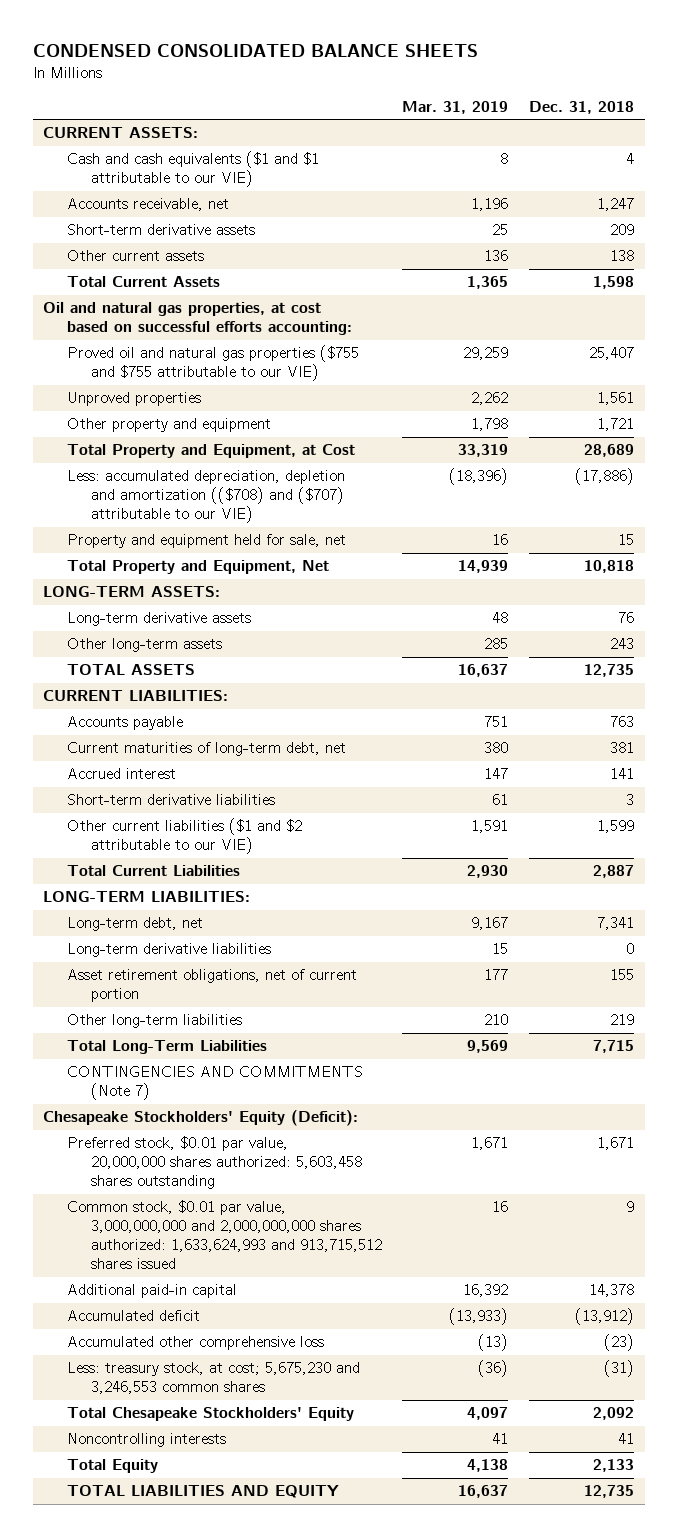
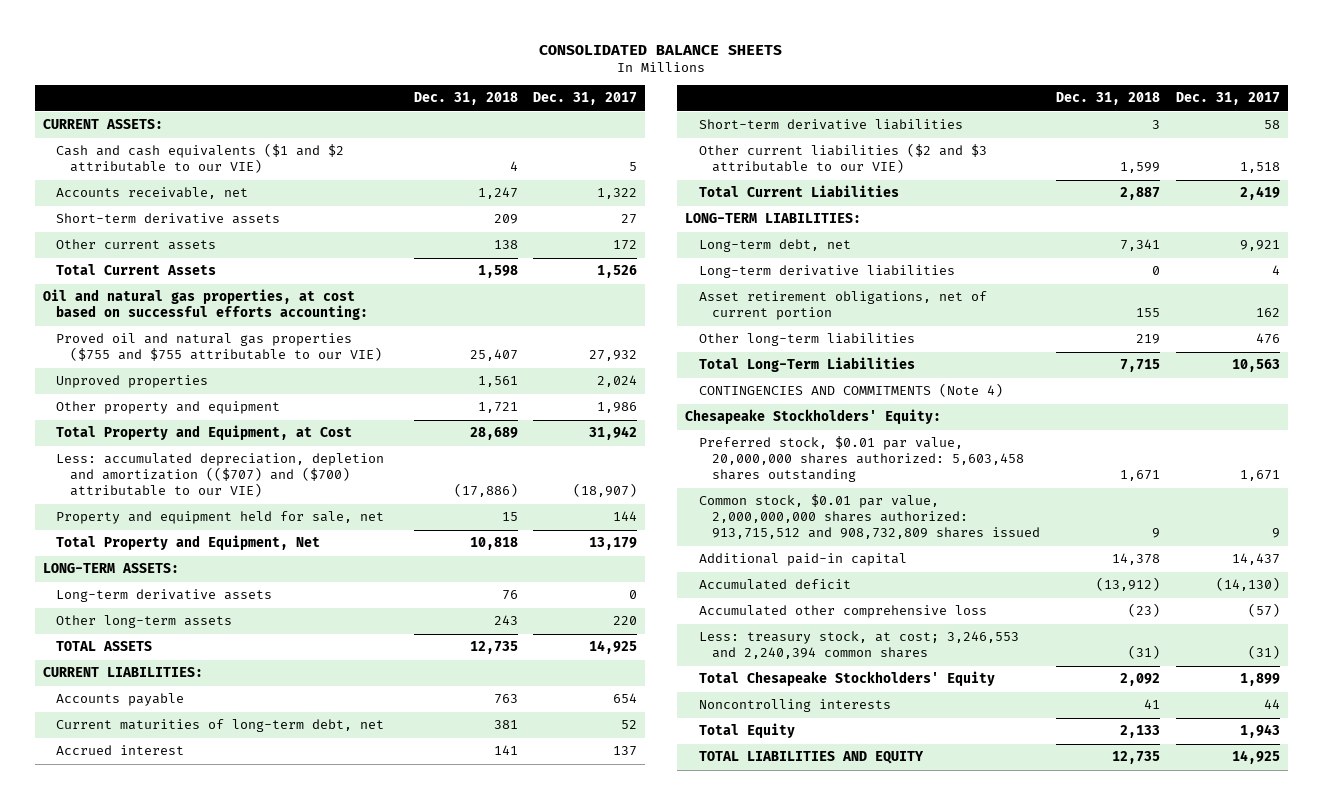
- CONDENSED CONSOLIDATED BALANCE SHEETS
+ CONSOLIDATED BALANCE SHEETS
- | Mar. 31, 2019 | Dec. 31, 2018
+ | Dec. 31, 2018 | Dec. 31, 2017
- Cash and cash equivalents ($1 and $1 attributable to our VIE) | 8 | 4
+ Cash and cash equivalents ($1 and $2 attributable to our VIE) | 4 | 5
- Less: accumulated depreciation, depletion and amortization (($708) and ($707) attributable to our VIE) | (18,396) | (17,886)
+ Less: accumulated depreciation, depletion and amortization (($707) and ($700) attributable to our VIE) | (17,886) | (18,907)
- Other current liabilities ($1 and $2 attributable to our VIE) | 1,591 | 1,599
+ Other current liabilities ($2 and $3 attributable to our VIE) | 1,599 | 1,518
- CONTINGENCIES AND COMMITMENTS (Note 7)
- Chesapeake Stockholders' Equity (Deficit):
+ CONTINGENCIES AND COMMITMENTS (Note 4)
+ Chesapeake Stockholders' Equity:
- Common stock, $0.01 par value, 3,000,000,000 and 2,000,000,000 shares authorized: 1,633,624,993 and 913,715,512 shares issued | 16 | 9
+ Common stock, $0.01 par value, 2,000,000,000 shares authorized: 913,715,512 and 908,732,809 shares issued | 9 | 9
- Less: treasury stock, at cost; 5,675,230 and 3,246,553 common shares | (36) | (31)
+ Less: treasury stock, at cost; 3,246,553 and 2,240,394 common shares | (31) | (31)

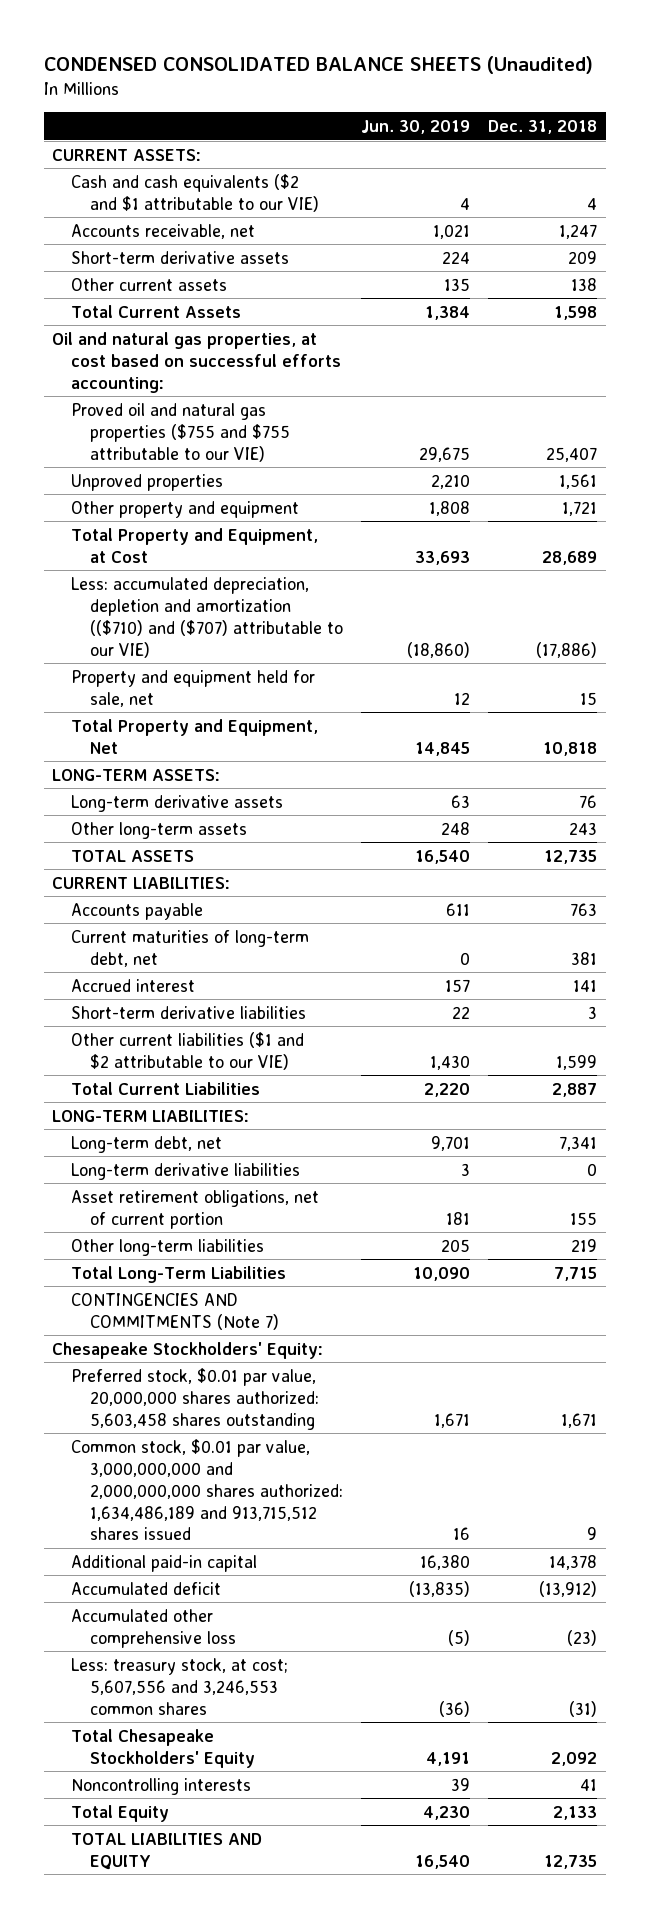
- CONSOLIDATED BALANCE SHEETS
+ CONDENSED CONSOLIDATED BALANCE SHEETS (Unaudited)
- | Dec. 31, 2018 | Dec. 31, 2017
+ | Jun. 30, 2019 | Dec. 31, 2018
- Cash and cash equivalents ($1 and $2 attributable to our VIE) | 4 | 5
+ Cash and cash equivalents ($2 and $1 attributable to our VIE) | 4 | 4
- Less: accumulated depreciation, depletion and amortization (($707) and ($700) attributable to our VIE) | (17,886) | (18,907)
+ Less: accumulated depreciation, depletion and amortization (($710) and ($707) attributable to our VIE) | (18,860) | (17,886)
- Other current liabilities ($2 and $3 attributable to our VIE) | 1,599 | 1,518
+ Other current liabilities ($1 and $2 attributable to our VIE) | 1,430 | 1,599
- CONTINGENCIES AND COMMITMENTS (Note 4)
+ CONTINGENCIES AND COMMITMENTS (Note 7)
- Common stock, $0.01 par value, 2,000,000,000 shares authorized: 913,715,512 and 908,732,809 shares issued | 9 | 9
+ Common stock, $0.01 par value, 3,000,000,000 and 2,000,000,000 shares authorized: 1,634,486,189 and 913,715,512 shares issued | 16 | 9
- Less: treasury stock, at cost; 3,246,553 and 2,240,394 common shares | (31) | (31)
+ Less: treasury stock, at cost; 5,607,556 and 3,246,553 common shares | (36) | (31)

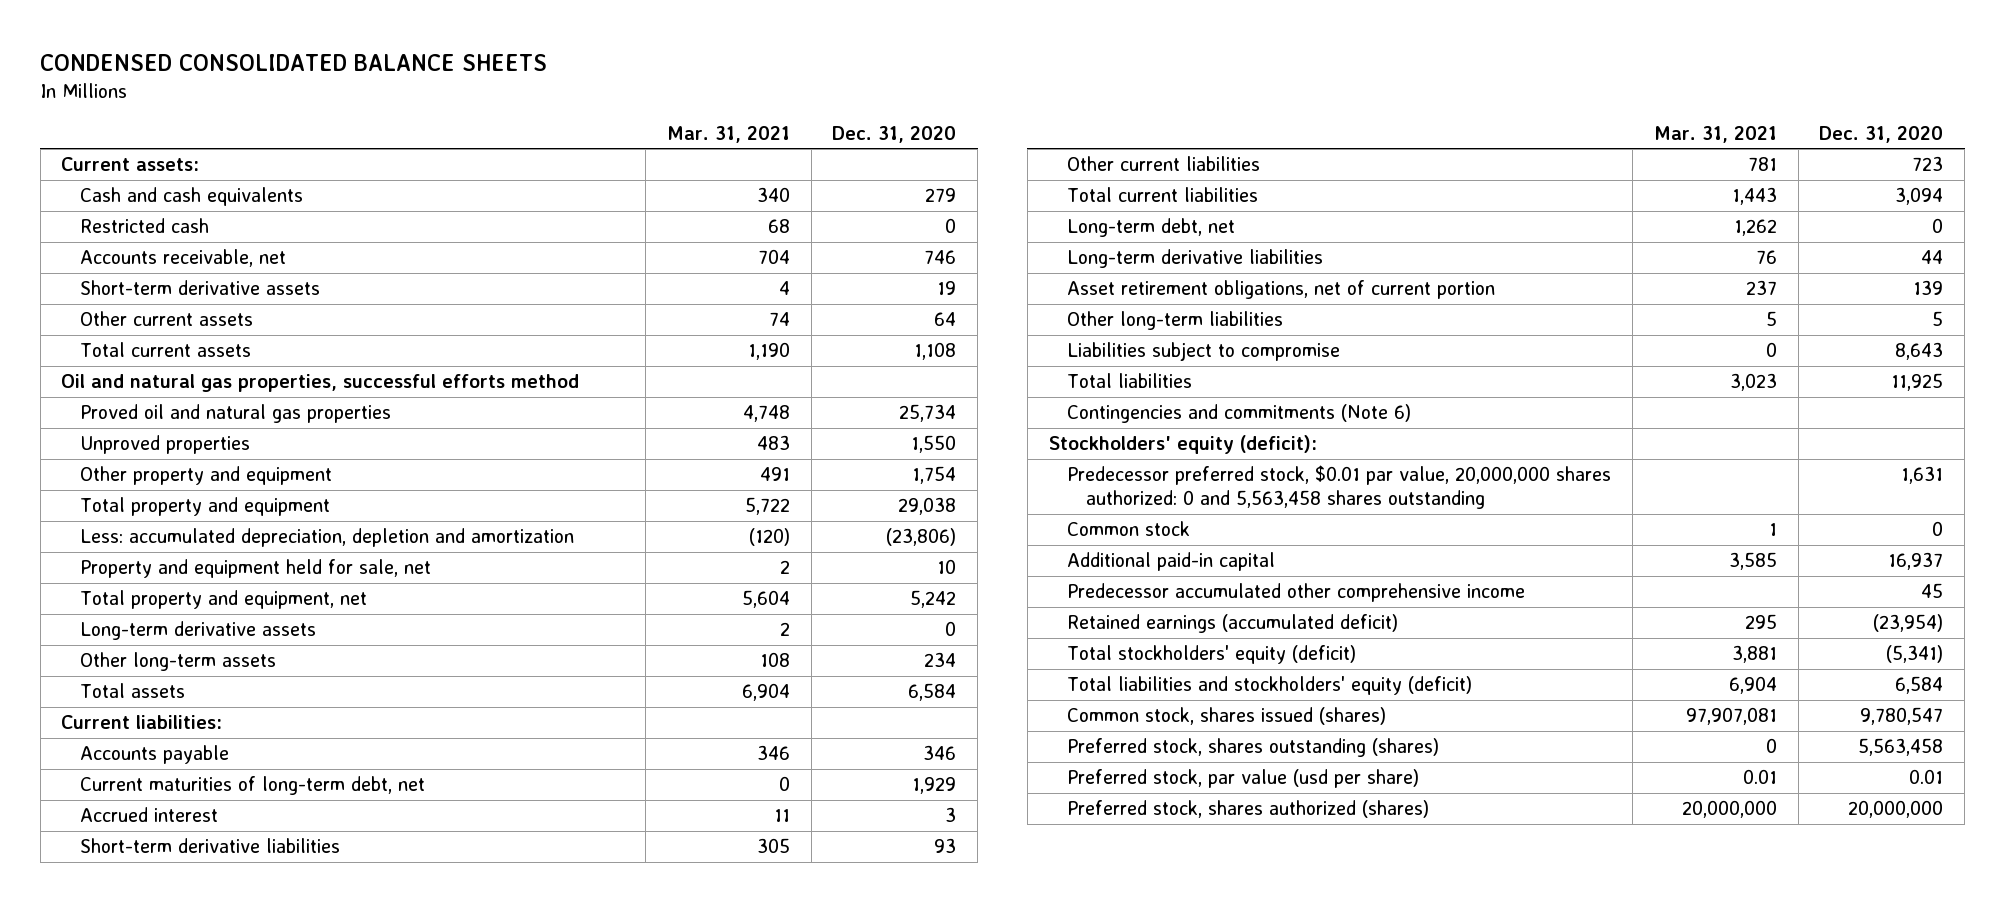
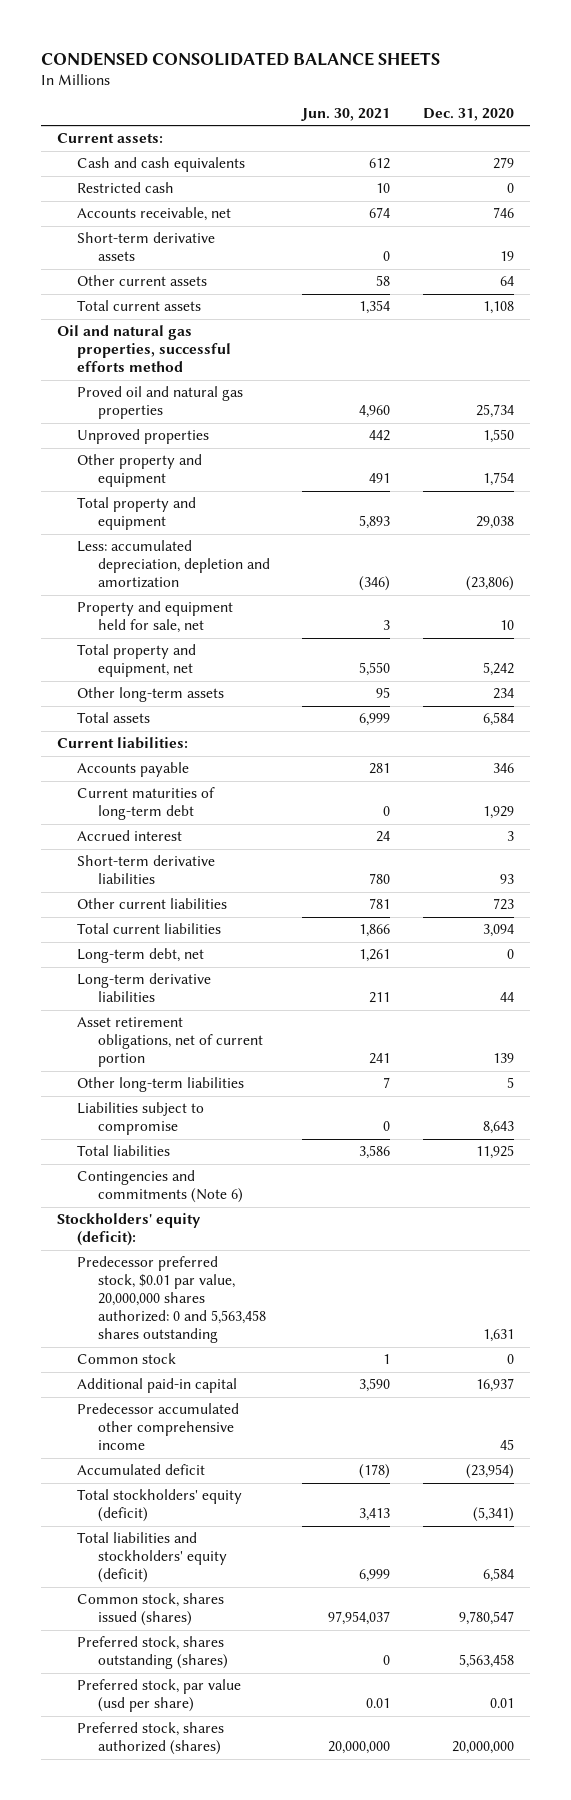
- | Mar. 31, 2021 | Dec. 31, 2020
+ | Jun. 30, 2021 | Dec. 31, 2020
- Long-term derivative assets | 2 | 0
- Current maturities of long-term debt, net | 0 | 1,929
+ Current maturities of long-term debt | 0 | 1,929
- Retained earnings (accumulated deficit) | 295 | (23,954)
+ Accumulated deficit | (178) | (23,954)

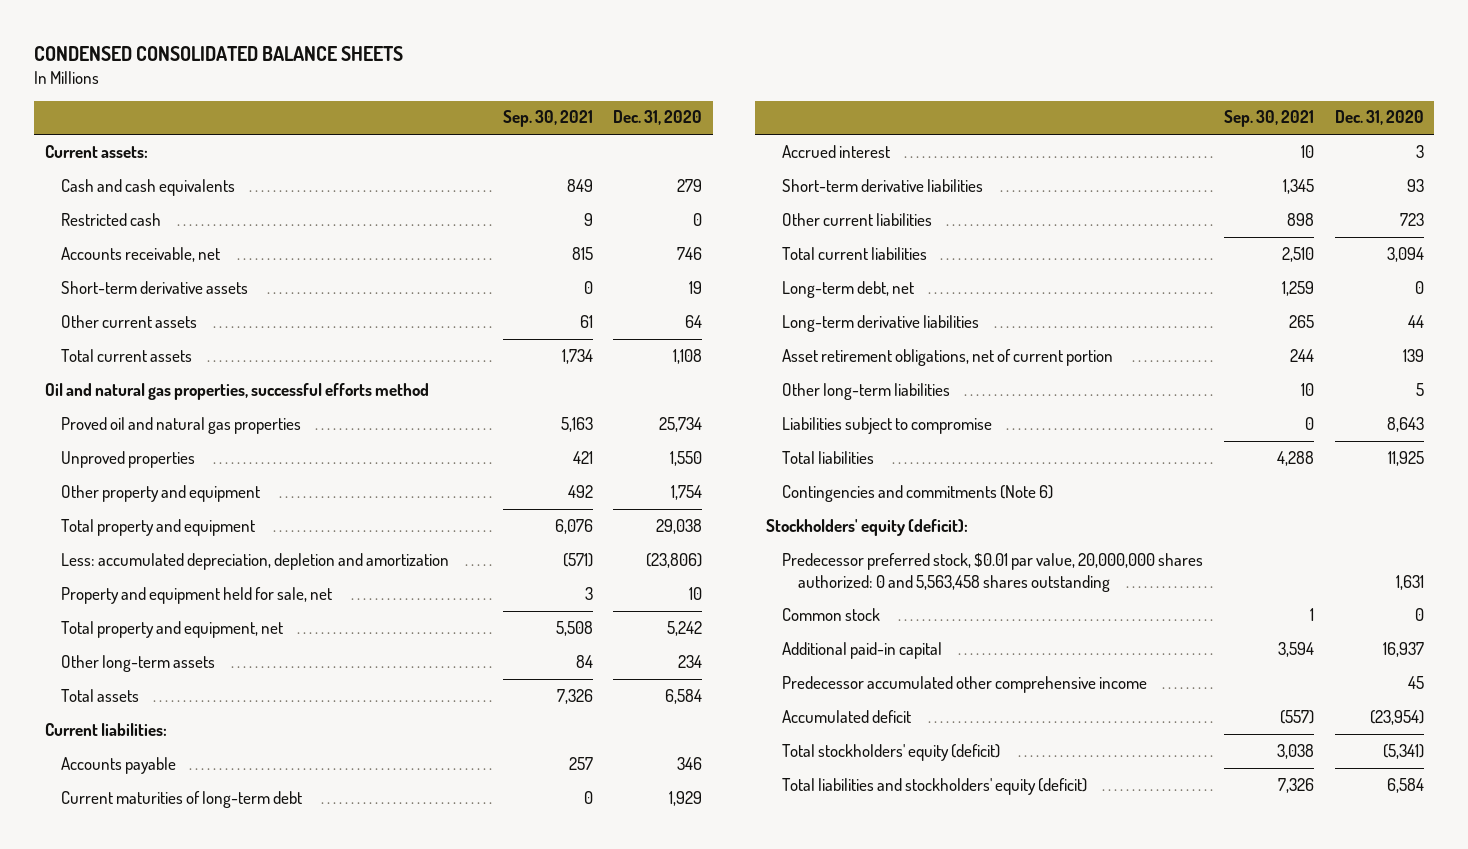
- | Jun. 30, 2021 | Dec. 31, 2020
+ | Sep. 30, 2021 | Dec. 31, 2020
- Common stock, shares issued (shares) | 97,954,037 | 9,780,547
- Preferred stock, shares outstanding (shares) | 0 | 5,563,458
- Preferred stock, par value (usd per share) | 0.01 | 0.01
- Preferred stock, shares authorized (shares) | 20,000,000 | 20,000,000

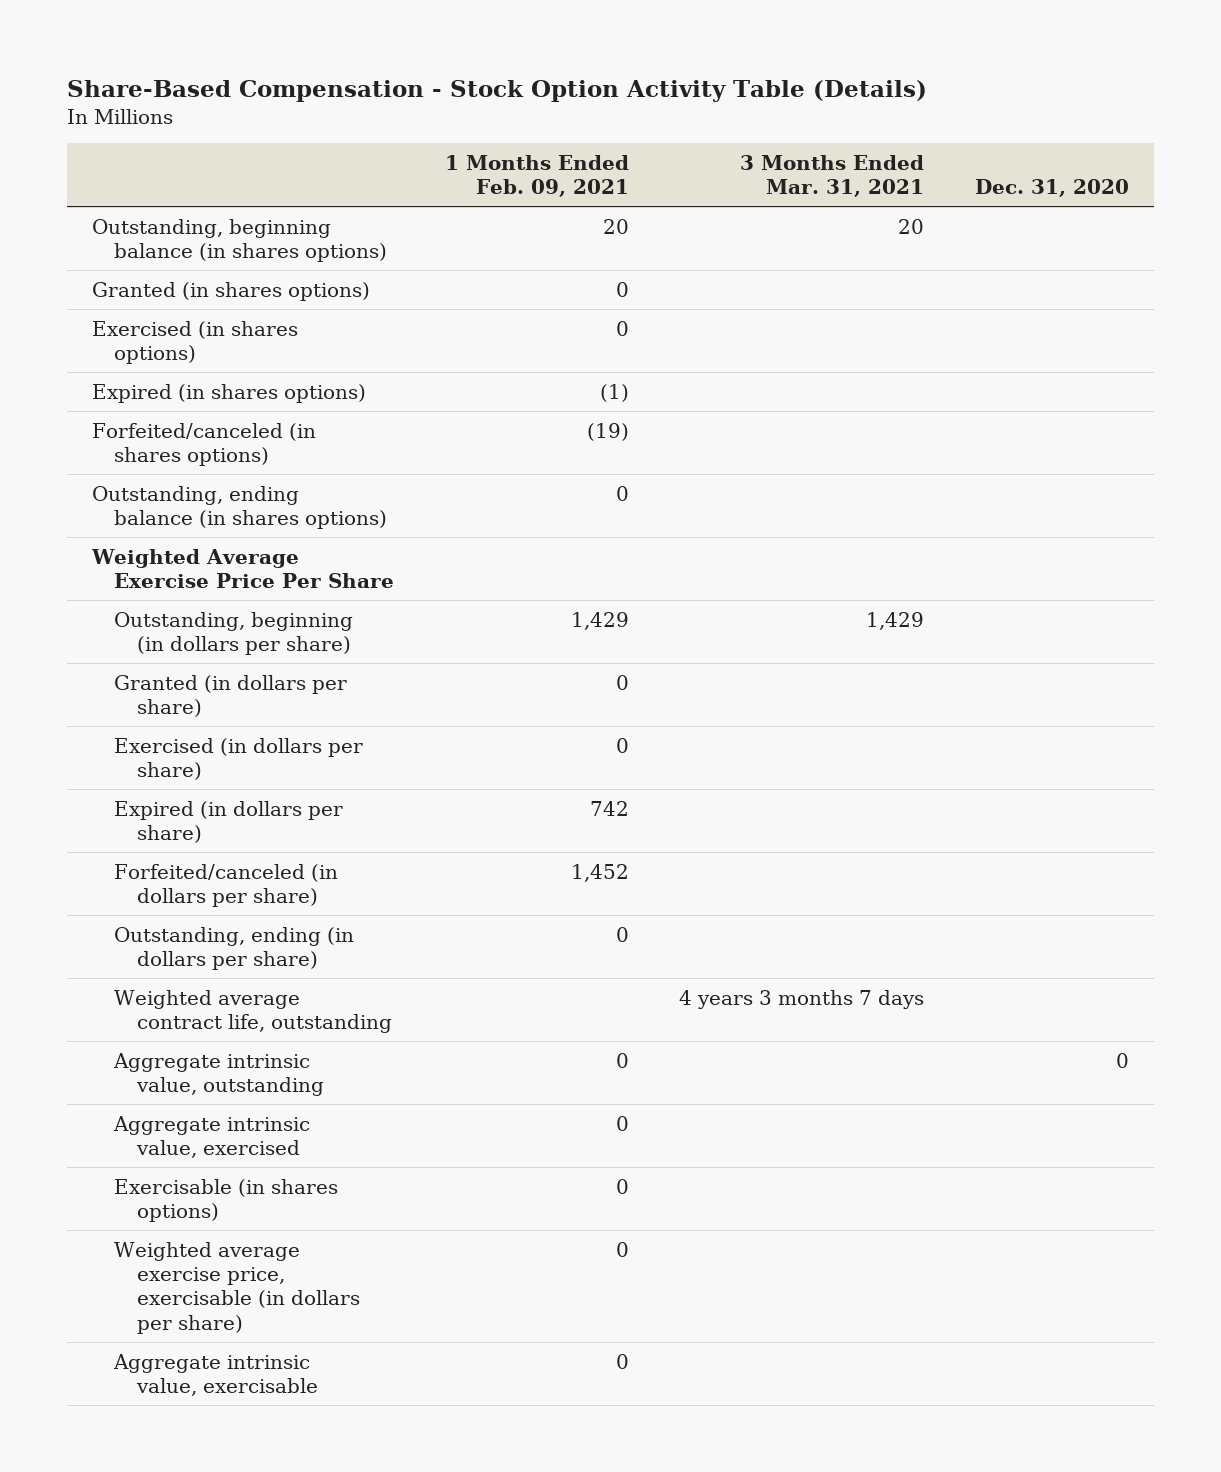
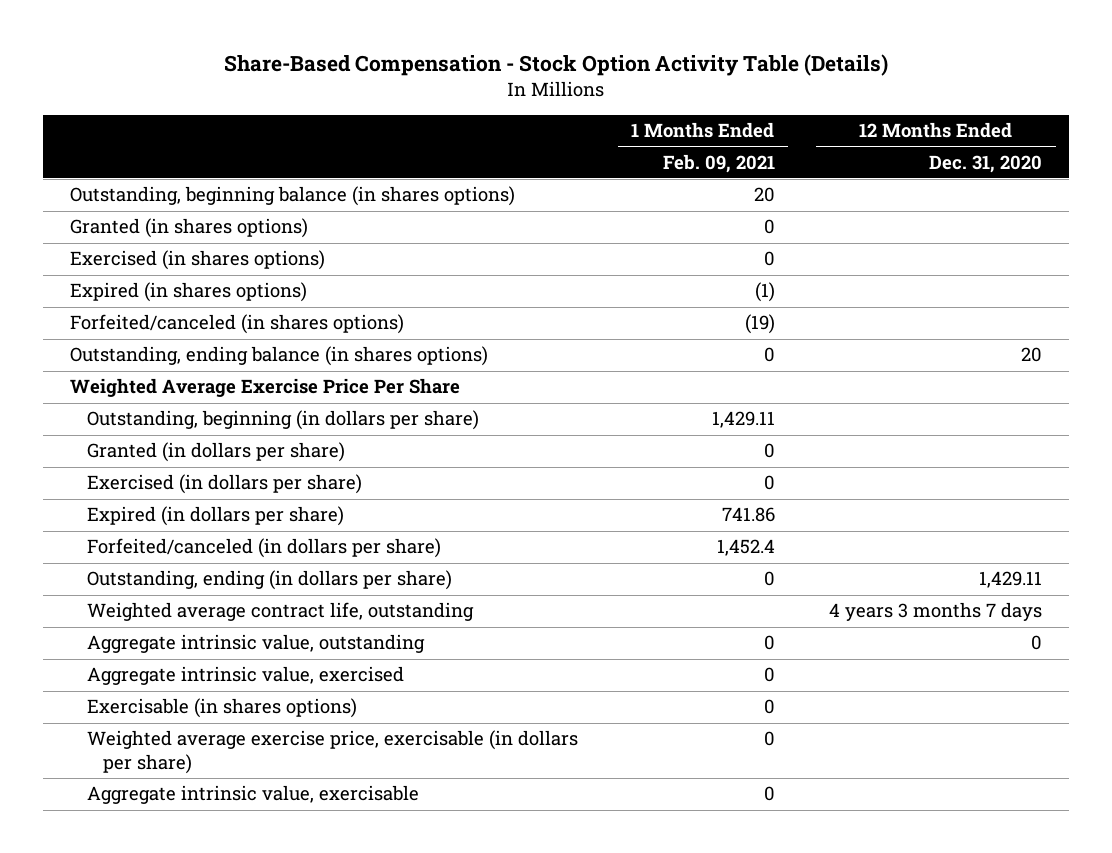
- | 1 Months Ended Feb. 09, 2021 | 3 Months Ended Mar. 31, 2021 | Dec. 31, 2020
+ | 1 Months Ended Feb. 09, 2021 | 12 Months Ended Dec. 31, 2020
- Outstanding, beginning (in dollars per share) | 1,429 | 1,429 |
+ Outstanding, beginning (in dollars per share) | 1,429.11 |
- Expired (in dollars per share) | 742 | |
- Forfeited/canceled (in dollars per share) | 1,452 | |
+ Expired (in dollars per share) | 741.86 |
+ Forfeited/canceled (in dollars per share) | 1,452.4 |

